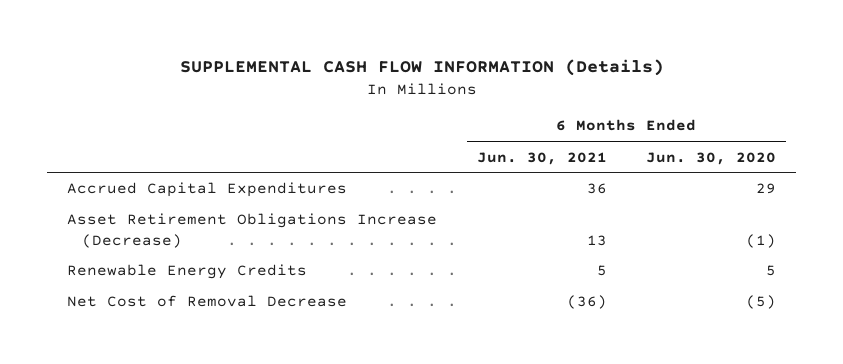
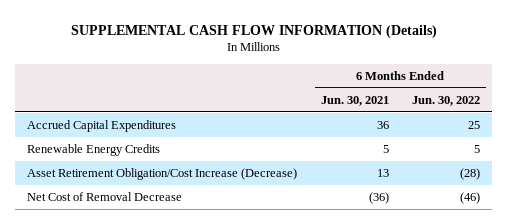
- | 6 Months Ended Jun. 30, 2021 | 6 Months Ended Jun. 30, 2020
+ | 6 Months Ended Jun. 30, 2021 | 6 Months Ended Jun. 30, 2022
- Asset Retirement Obligations Increase (Decrease) | 13 | (1)
+ Asset Retirement Obligation/Cost Increase (Decrease) | 13 | (28)

